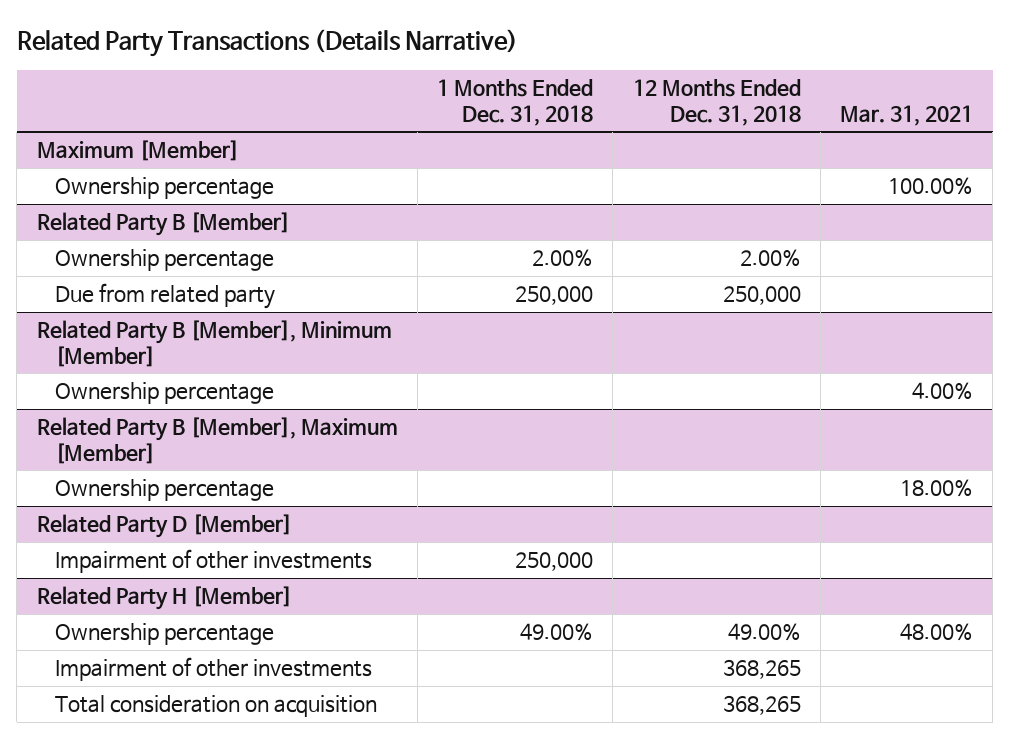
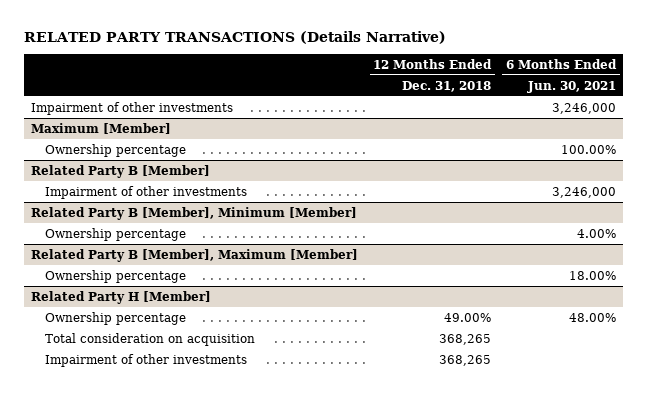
- Related Party Transactions (Details Narrative)
+ RELATED PARTY TRANSACTIONS (Details Narrative)
- | 1 Months Ended Dec. 31, 2018 | 12 Months Ended Dec. 31, 2018 | Mar. 31, 2021
+ | 12 Months Ended Dec. 31, 2018 | 6 Months Ended Jun. 30, 2021
+ Impairment of other investments | | 3,246,000
@ Related Party B [Member]
- Ownership percentage | 2.00% | 2.00% |
- Due from related party | 250,000 | 250,000 |
+ Impairment of other investments | | 3,246,000
- Related Party D [Member]
- Impairment of other investments | 250,000 | |
@ Related Party H [Member]
moved down: Impairment of other investments | 368,265 |

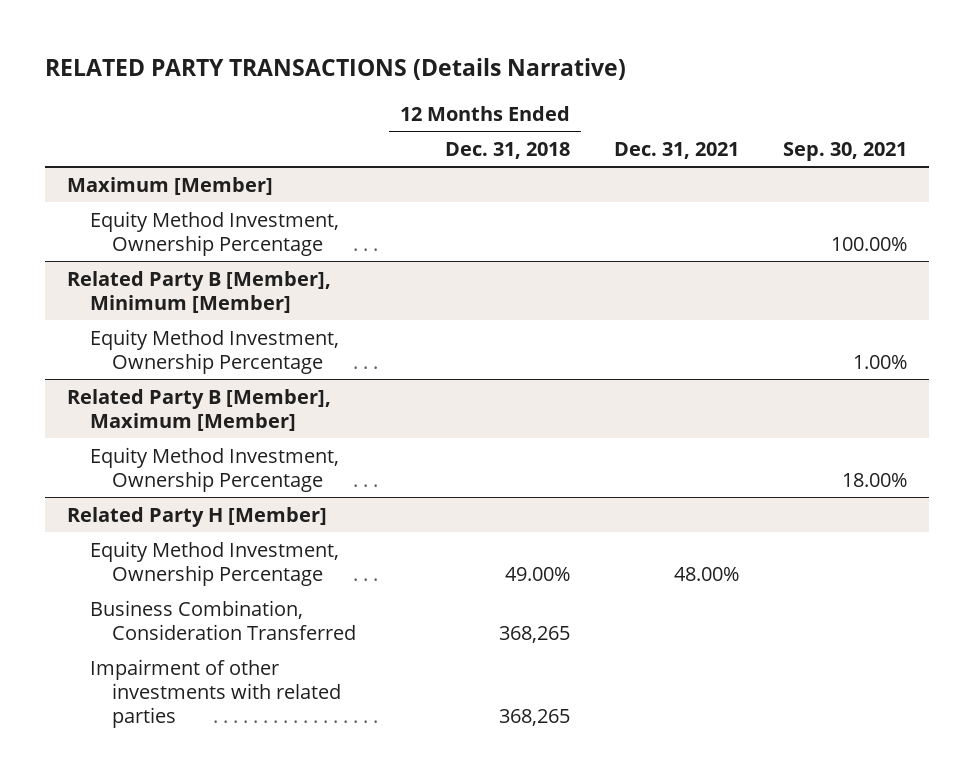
- | 12 Months Ended Dec. 31, 2018 | 6 Months Ended Jun. 30, 2021
+ | 12 Months Ended Dec. 31, 2018 | Dec. 31, 2021 | Sep. 30, 2021
- Impairment of other investments | | 3,246,000
@ Maximum [Member]
- Ownership percentage | | 100.00%
- Related Party B [Member]
- Impairment of other investments | | 3,246,000
@ Maximum [Member]
+ Equity Method Investment, Ownership Percentage | | | 100.00%
@ Related Party B [Member], Minimum [Member]
- Ownership percentage | | 4.00%
+ Equity Method Investment, Ownership Percentage | | | 1.00%
@ Related Party B [Member], Maximum [Member]
- Ownership percentage | | 18.00%
+ Equity Method Investment, Ownership Percentage | | | 18.00%
@ Related Party H [Member]
- Ownership percentage | 49.00% | 48.00%
- Total consideration on acquisition | 368,265 |
- Impairment of other investments | 368,265 |
+ Equity Method Investment, Ownership Percentage | 49.00% | 48.00% |
+ Business Combination, Consideration Transferred | 368,265 | |
+ Impairment of other investments with related parties | 368,265 | |

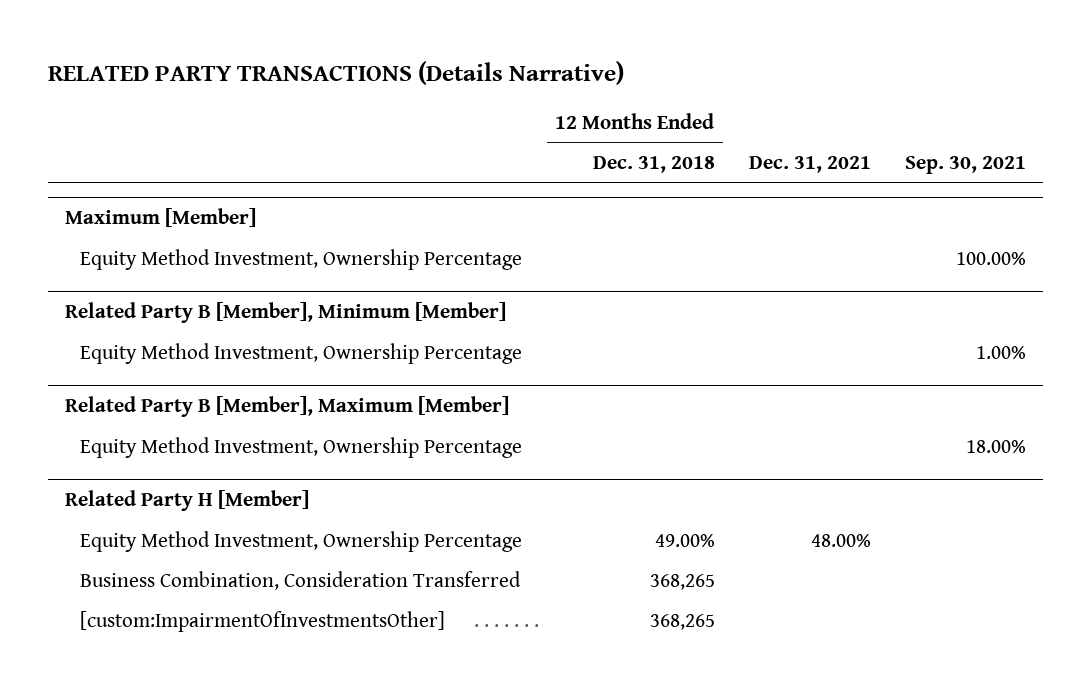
@ Related Party H [Member]
- Impairment of other investments with related parties | 368,265 | |
+ [custom:ImpairmentOfInvestmentsOther] | 368,265 | |

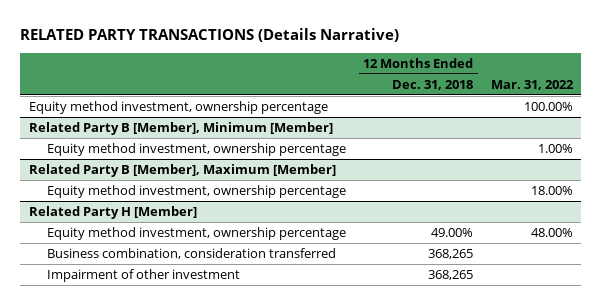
- | 12 Months Ended Dec. 31, 2018 | Dec. 31, 2021 | Sep. 30, 2021
+ | 12 Months Ended Dec. 31, 2018 | Mar. 31, 2022
- Maximum [Member]
- Equity Method Investment, Ownership Percentage | | | 100.00%
+ Equity method investment, ownership percentage | | 100.00%
@ Related Party B [Member], Minimum [Member]
- Equity Method Investment, Ownership Percentage | | | 1.00%
+ Equity method investment, ownership percentage | | 1.00%
@ Related Party B [Member], Maximum [Member]
- Equity Method Investment, Ownership Percentage | | | 18.00%
+ Equity method investment, ownership percentage | | 18.00%
@ Related Party H [Member]
- Equity Method Investment, Ownership Percentage | 49.00% | 48.00% |
- Business Combination, Consideration Transferred | 368,265 | |
- [custom:ImpairmentOfInvestmentsOther] | 368,265 | |
+ Equity method investment, ownership percentage | 49.00% | 48.00%
+ Business combination, consideration transferred | 368,265 |
+ Impairment of other investment | 368,265 |

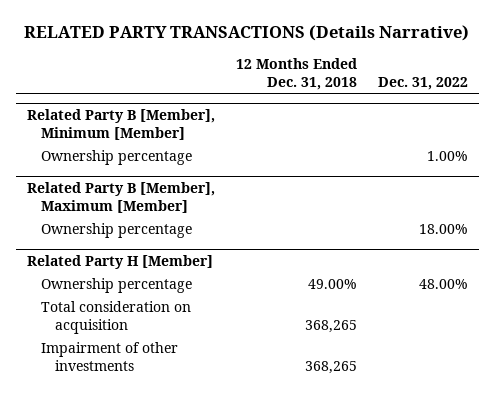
- | 12 Months Ended Dec. 31, 2018 | Mar. 31, 2022
+ | 12 Months Ended Dec. 31, 2018 | Dec. 31, 2022
- Equity method investment, ownership percentage | | 100.00%
@ Related Party B [Member], Minimum [Member]
- Equity method investment, ownership percentage | | 1.00%
+ Ownership percentage | | 1.00%
@ Related Party B [Member], Maximum [Member]
- Equity method investment, ownership percentage | | 18.00%
+ Ownership percentage | | 18.00%
@ Related Party H [Member]
- Equity method investment, ownership percentage | 49.00% | 48.00%
- Business combination, consideration transferred | 368,265 |
- Impairment of other investment | 368,265 |
+ Ownership percentage | 49.00% | 48.00%
+ Total consideration on acquisition | 368,265 |
+ Impairment of other investments | 368,265 |

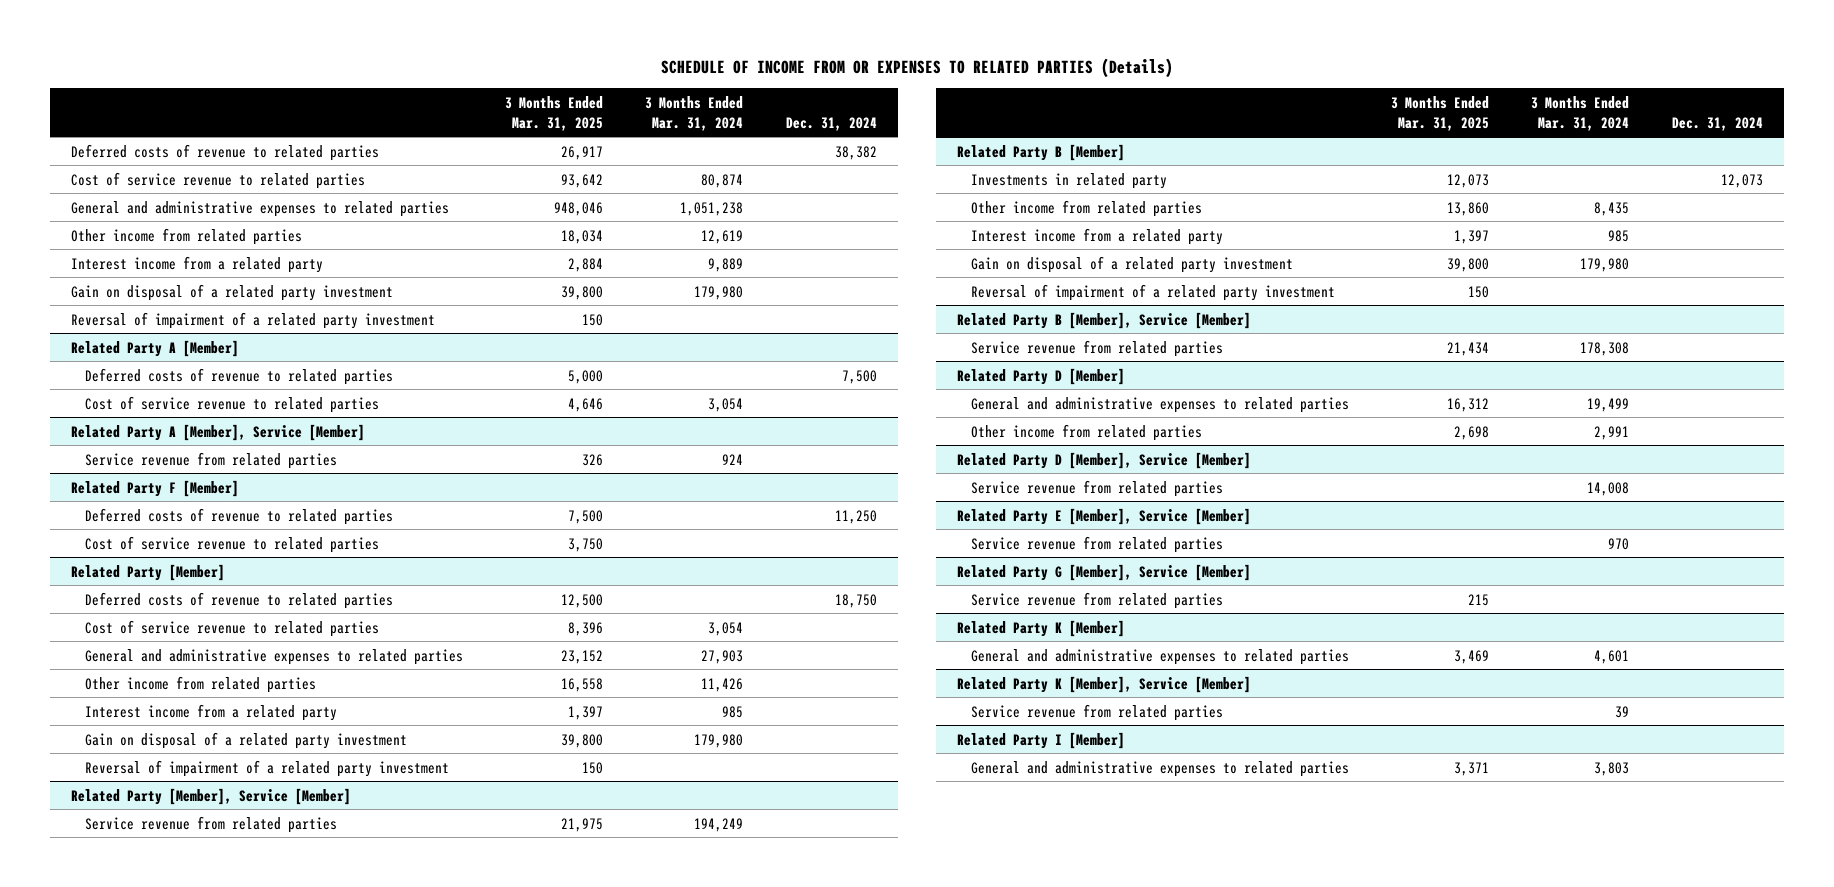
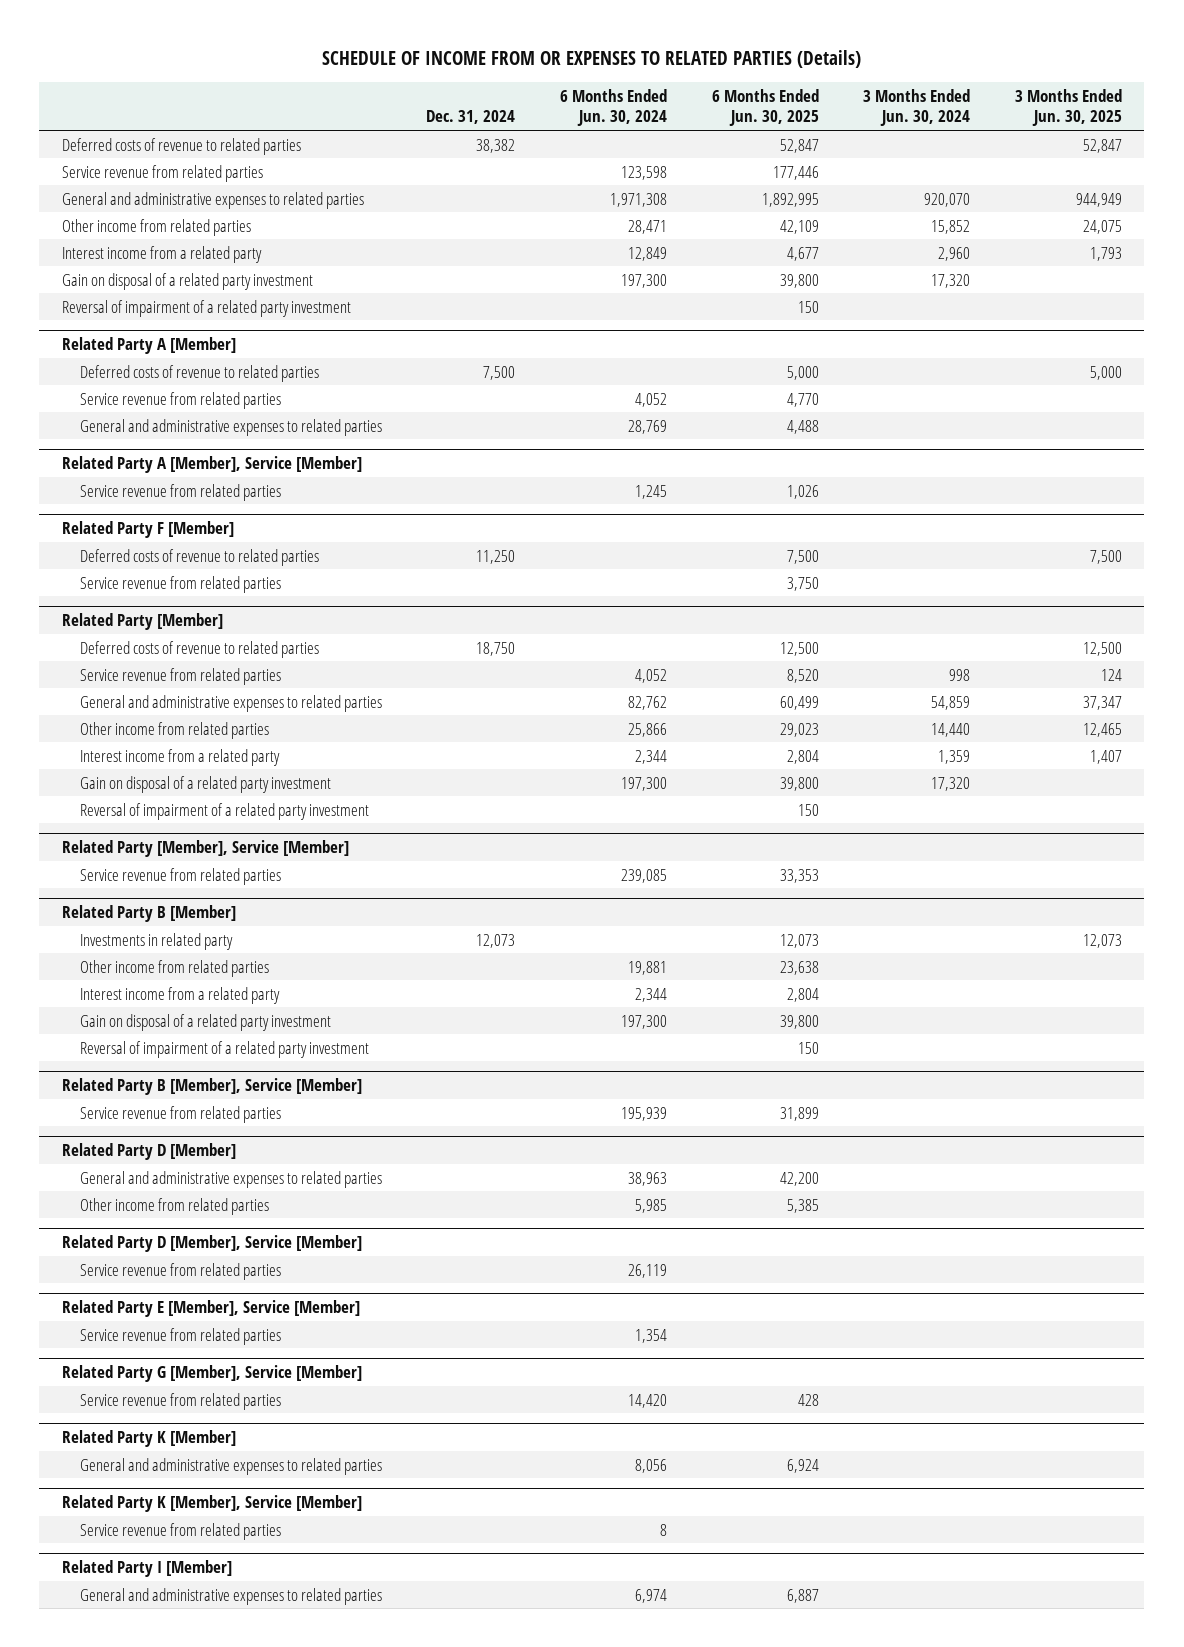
- | 3 Months Ended Mar. 31, 2025 | 3 Months Ended Mar. 31, 2024 | Dec. 31, 2024
+ | Dec. 31, 2024 | 6 Months Ended Jun. 30, 2024 | 6 Months Ended Jun. 30, 2025 | 3 Months Ended Jun. 30, 2024 | 3 Months Ended Jun. 30, 2025
- Cost of service revenue to related parties | 93,642 | 80,874 |
+ Service revenue from related parties | | 123,598 | 177,446 | |
@ Related Party A [Member]
- Cost of service revenue to related parties | 4,646 | 3,054 |
+ Service revenue from related parties | | 4,052 | 4,770 | |
+ General and administrative expenses to related parties | | 28,769 | 4,488 | |
@ Related Party F [Member]
- Cost of service revenue to related parties | 3,750 | |
+ Service revenue from related parties | | | 3,750 | |
@ Related Party [Member]
- Cost of service revenue to related parties | 8,396 | 3,054 |
+ Service revenue from related parties | | 4,052 | 8,520 | 998 | 124

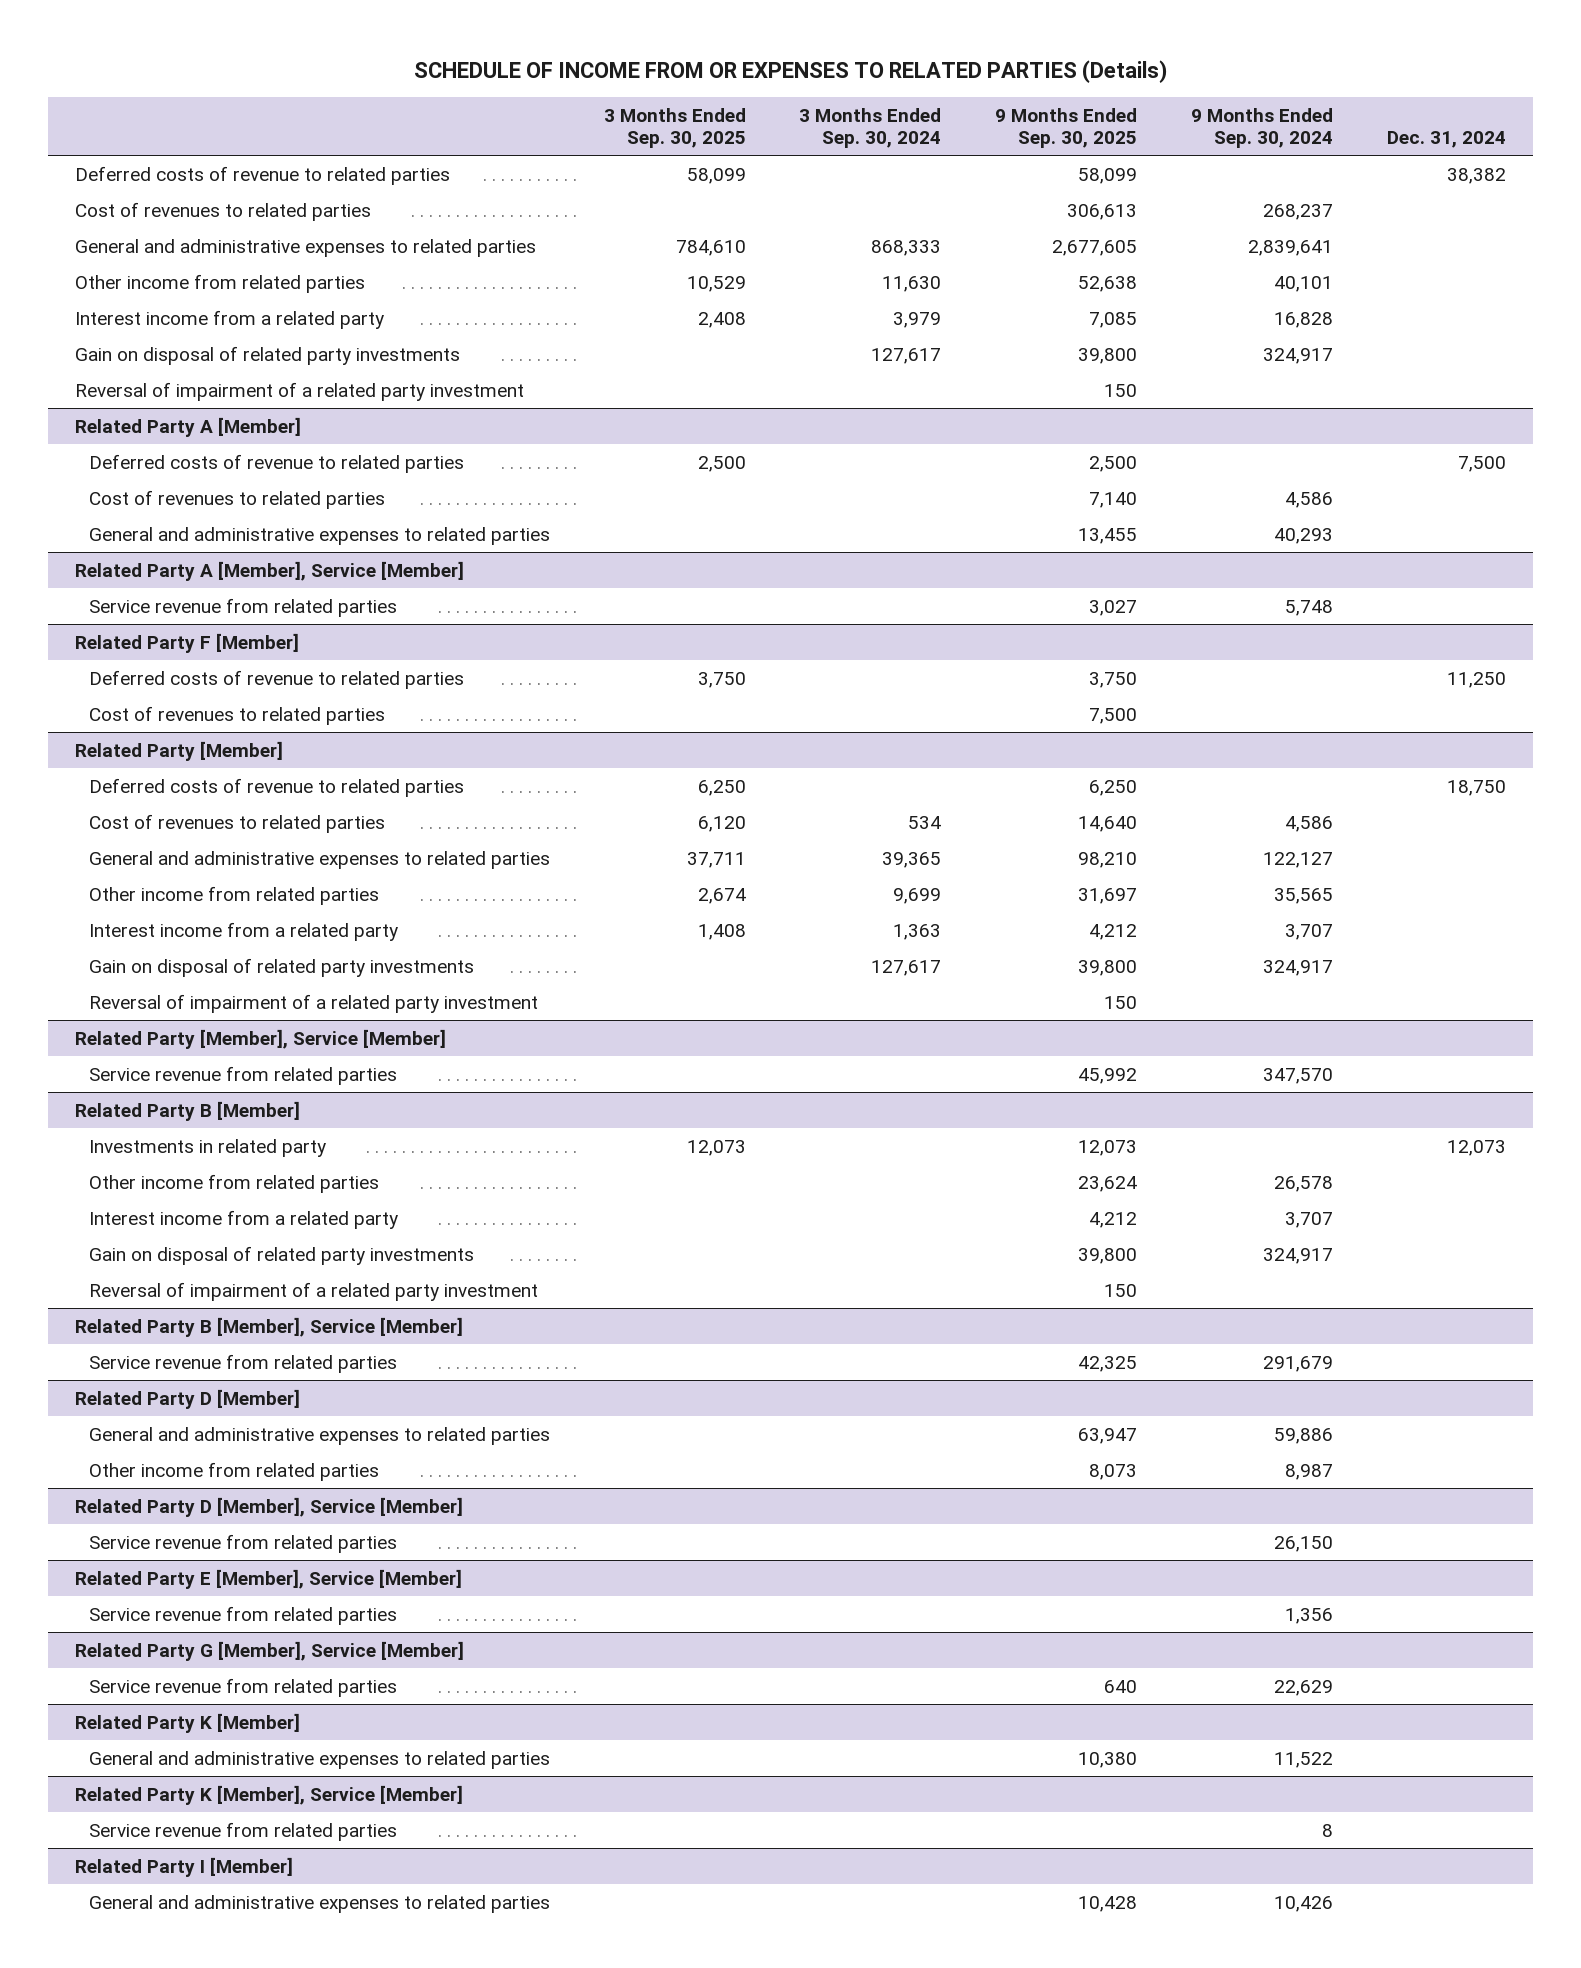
- | Dec. 31, 2024 | 6 Months Ended Jun. 30, 2024 | 6 Months Ended Jun. 30, 2025 | 3 Months Ended Jun. 30, 2024 | 3 Months Ended Jun. 30, 2025
+ | 3 Months Ended Sep. 30, 2025 | 3 Months Ended Sep. 30, 2024 | 9 Months Ended Sep. 30, 2025 | 9 Months Ended Sep. 30, 2024 | Dec. 31, 2024
- Service revenue from related parties | | 123,598 | 177,446 | |
+ Cost of revenues to related parties | | | 306,613 | 268,237 |
- Gain on disposal of a related party investment | | 197,300 | 39,800 | 17,320 |
+ Gain on disposal of related party investments | | 127,617 | 39,800 | 324,917 |
@ Related Party A [Member]
- Service revenue from related parties | | 4,052 | 4,770 | |
+ Cost of revenues to related parties | | | 7,140 | 4,586 |
@ Related Party F [Member]
- Service revenue from related parties | | | 3,750 | |
+ Cost of revenues to related parties | | | 7,500 | |
@ Related Party [Member]
- Service revenue from related parties | | 4,052 | 8,520 | 998 | 124
+ Cost of revenues to related parties | 6,120 | 534 | 14,640 | 4,586 |
- Gain on disposal of a related party investment | | 197,300 | 39,800 | 17,320 |
+ Gain on disposal of related party investments | | 127,617 | 39,800 | 324,917 |
@ Related Party B [Member]
- Gain on disposal of a related party investment | | 197,300 | 39,800 | |
+ Gain on disposal of related party investments | | | 39,800 | 324,917 |

